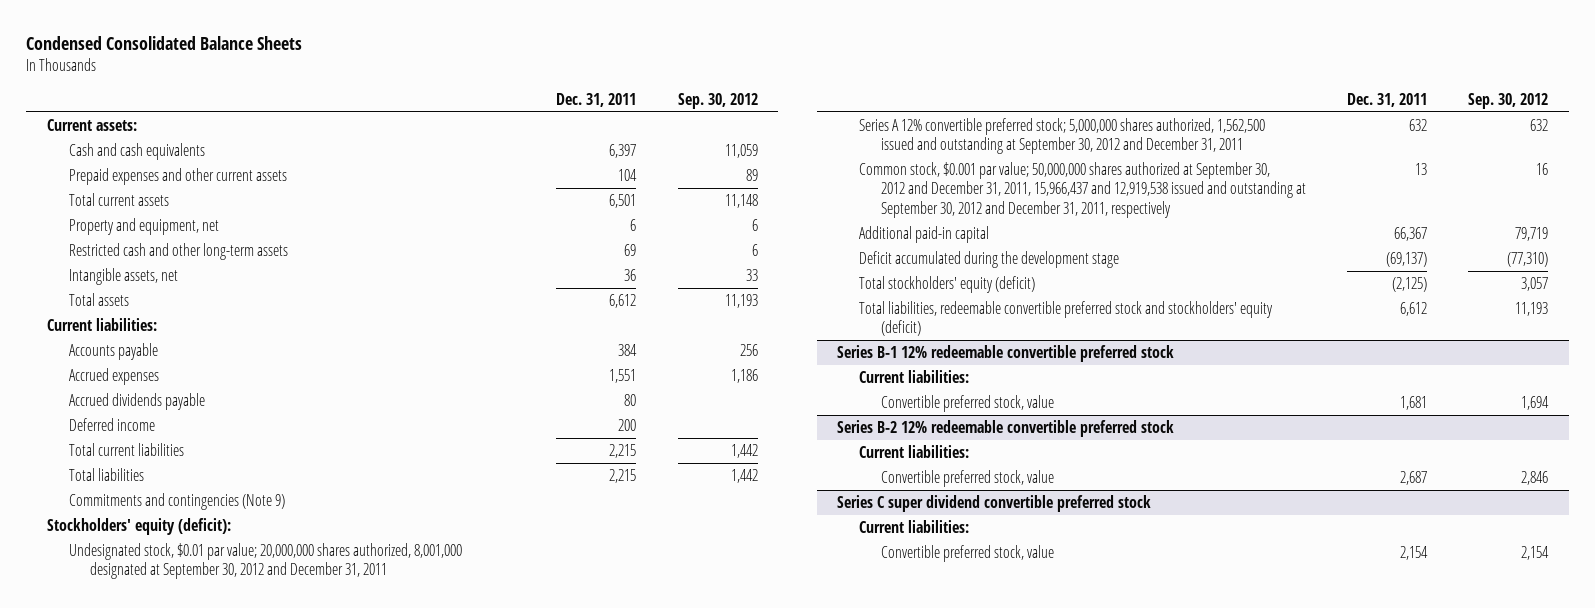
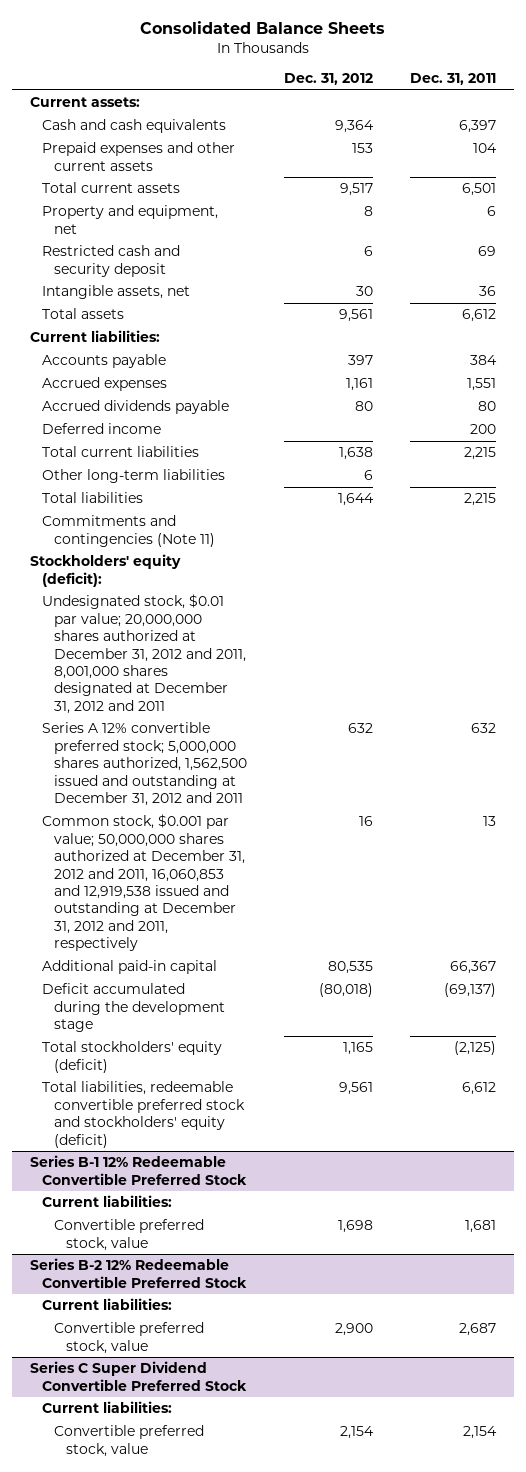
- Condensed Consolidated Balance Sheets
+ Consolidated Balance Sheets
- | Dec. 31, 2011 | Sep. 30, 2012
+ | Dec. 31, 2012 | Dec. 31, 2011
- Restricted cash and other long-term assets | 69 | 6
+ Restricted cash and security deposit | 6 | 69
+ Other long-term liabilities | 6 |
- Commitments and contingencies (Note 9)
+ Commitments and contingencies (Note 11)
- Undesignated stock, $0.01 par value; 20,000,000 shares authorized, 8,001,000 designated at September 30, 2012 and December 31, 2011
- Series A 12% convertible preferred stock; 5,000,000 shares authorized, 1,562,500 issued and outstanding at September 30, 2012 and December 31, 2011 | 632 | 632
- Common stock, $0.001 par value; 50,000,000 shares authorized at September 30, 2012 and December 31, 2011, 15,966,437 and 12,919,538 issued and outstanding at September 30, 2012 and December 31, 2011, respectively | 13 | 16
+ Undesignated stock, $0.01 par value; 20,000,000 shares authorized at December 31, 2012 and 2011, 8,001,000 shares designated at December 31, 2012 and 2011
+ Series A 12% convertible preferred stock; 5,000,000 shares authorized, 1,562,500 issued and outstanding at December 31, 2012 and 2011 | 632 | 632
+ Common stock, $0.001 par value; 50,000,000 shares authorized at December 31, 2012 and 2011, 16,060,853 and 12,919,538 issued and outstanding at December 31, 2012 and 2011, respectively | 16 | 13
- Series B-1 12% redeemable convertible preferred stock
+ Series B-1 12% Redeemable Convertible Preferred Stock
- Series B-2 12% redeemable convertible preferred stock
+ Series B-2 12% Redeemable Convertible Preferred Stock
- Series C super dividend convertible preferred stock
+ Series C Super Dividend Convertible Preferred Stock

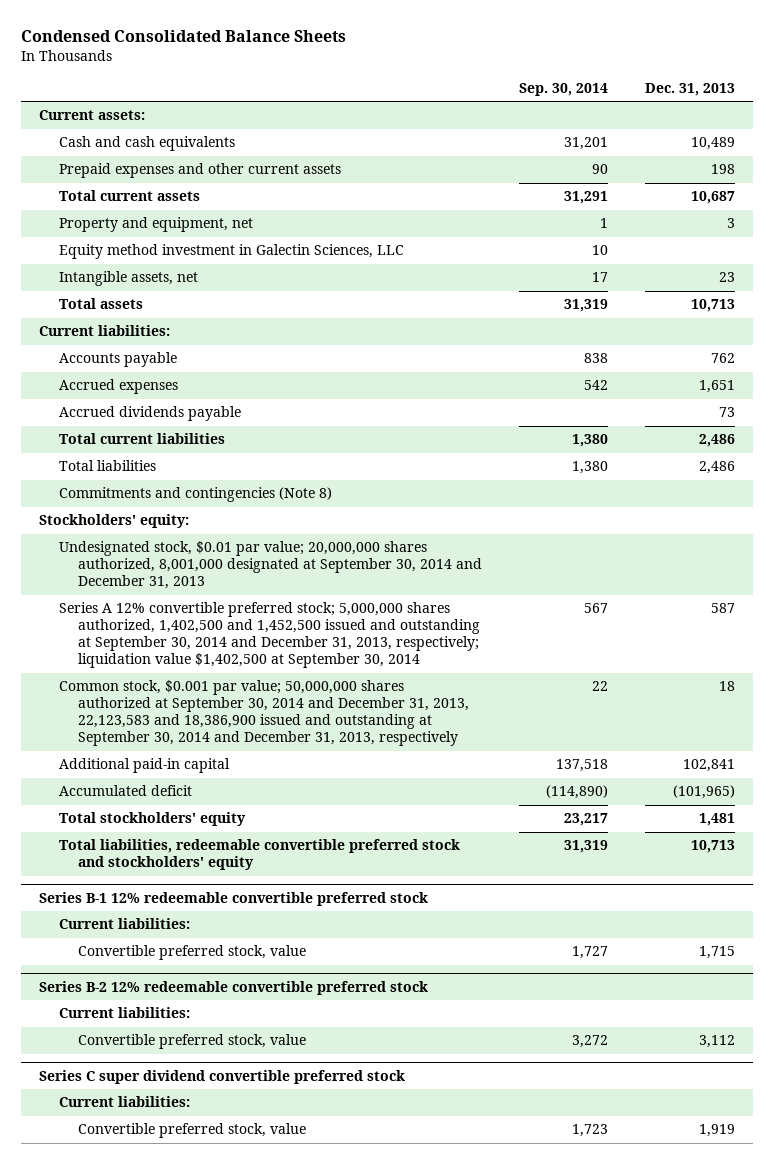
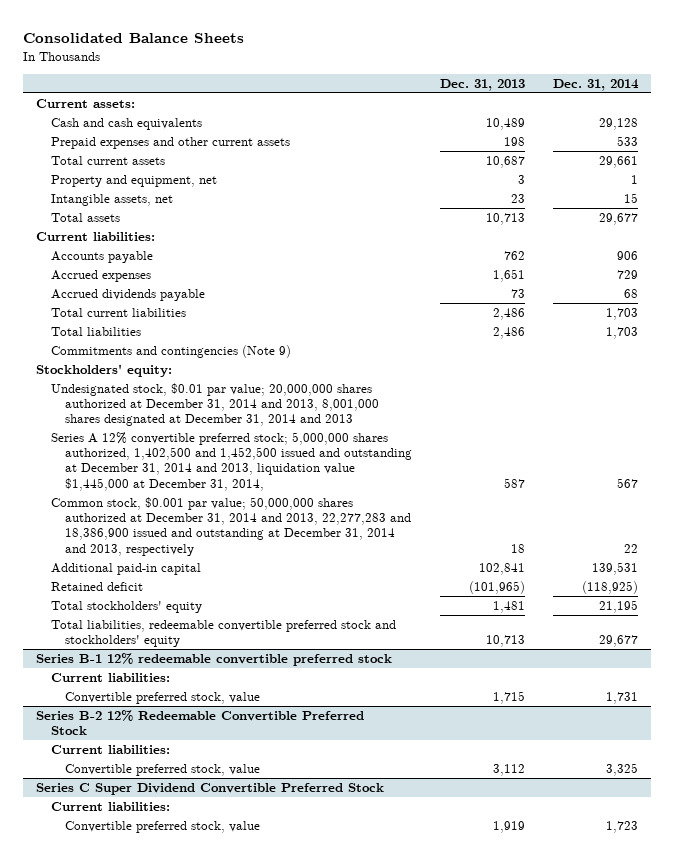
- Condensed Consolidated Balance Sheets
+ Consolidated Balance Sheets
- | Sep. 30, 2014 | Dec. 31, 2013
+ | Dec. 31, 2013 | Dec. 31, 2014
- Equity method investment in Galectin Sciences, LLC | 10 |
- Commitments and contingencies (Note 8)
+ Commitments and contingencies (Note 9)
- Undesignated stock, $0.01 par value; 20,000,000 shares authorized, 8,001,000 designated at September 30, 2014 and December 31, 2013
- Series A 12% convertible preferred stock; 5,000,000 shares authorized, 1,402,500 and 1,452,500 issued and outstanding at September 30, 2014 and December 31, 2013, respectively; liquidation value $1,402,500 at September 30, 2014 | 567 | 587
- Common stock, $0.001 par value; 50,000,000 shares authorized at September 30, 2014 and December 31, 2013, 22,123,583 and 18,386,900 issued and outstanding at September 30, 2014 and December 31, 2013, respectively | 22 | 18
+ Undesignated stock, $0.01 par value; 20,000,000 shares authorized at December 31, 2014 and 2013, 8,001,000 shares designated at December 31, 2014 and 2013
+ Series A 12% convertible preferred stock; 5,000,000 shares authorized, 1,402,500 and 1,452,500 issued and outstanding at December 31, 2014 and 2013, liquidation value $1,445,000 at December 31, 2014, | 587 | 567
+ Common stock, $0.001 par value; 50,000,000 shares authorized at December 31, 2014 and 2013, 22,277,283 and 18,386,900 issued and outstanding at December 31, 2014 and 2013, respectively | 18 | 22
- Accumulated deficit | (114,890) | (101,965)
+ Retained deficit | (101,965) | (118,925)
- Series B-2 12% redeemable convertible preferred stock
+ Series B-2 12% Redeemable Convertible Preferred Stock
- Series C super dividend convertible preferred stock
+ Series C Super Dividend Convertible Preferred Stock

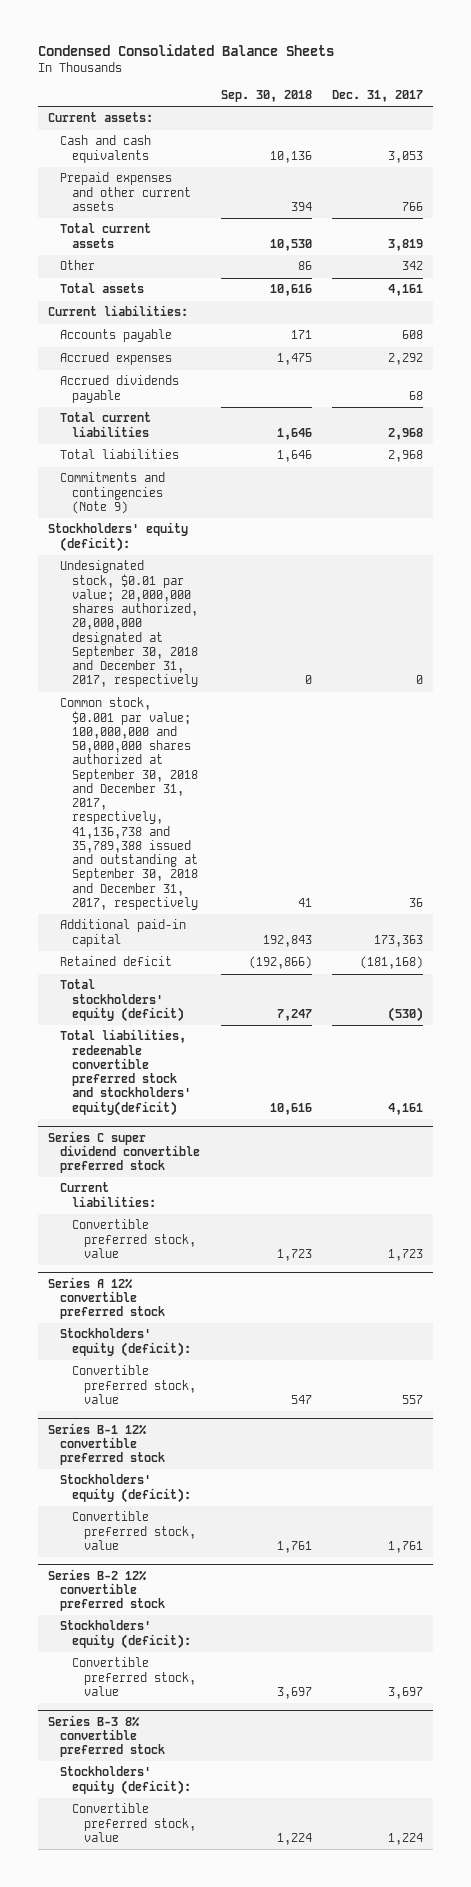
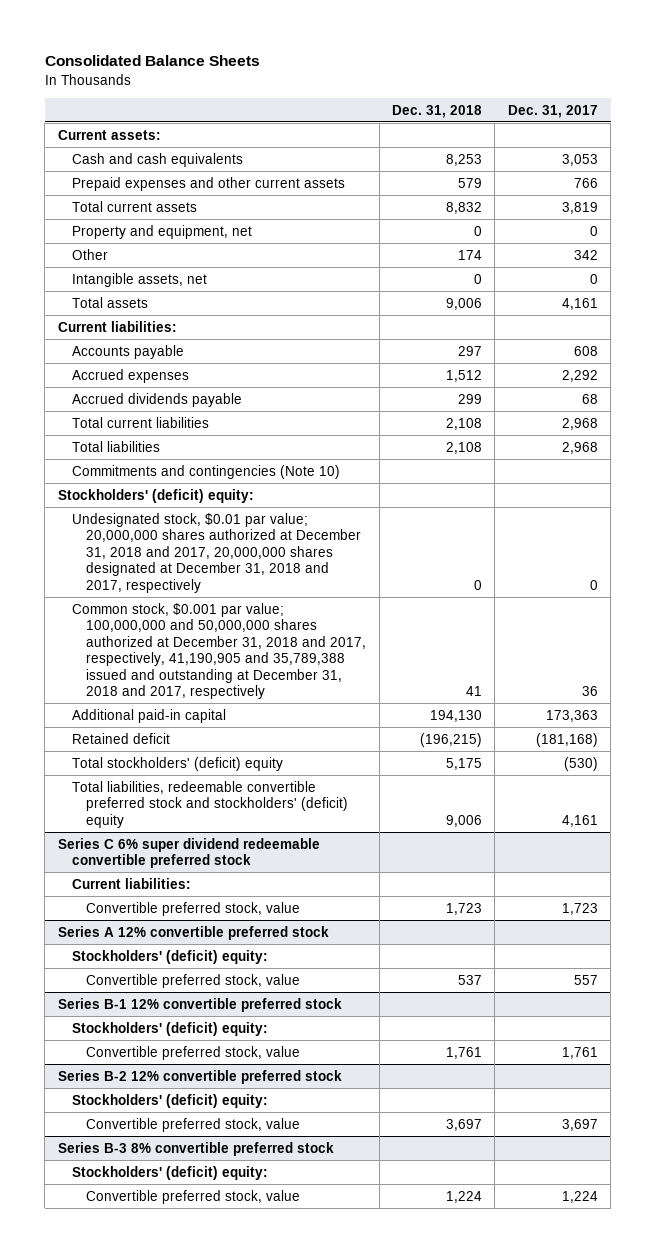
- Condensed Consolidated Balance Sheets
+ Consolidated Balance Sheets
- | Sep. 30, 2018 | Dec. 31, 2017
+ | Dec. 31, 2018 | Dec. 31, 2017
+ Property and equipment, net | 0 | 0
+ Intangible assets, net | 0 | 0
- Commitments and contingencies (Note 9)
- Stockholders' equity (deficit):
- Undesignated stock, $0.01 par value; 20,000,000 shares authorized, 20,000,000 designated at September 30, 2018 and December 31, 2017, respectively | 0 | 0
- Common stock, $0.001 par value; 100,000,000 and 50,000,000 shares authorized at September 30, 2018 and December 31, 2017, respectively, 41,136,738 and 35,789,388 issued and outstanding at September 30, 2018 and December 31, 2017, respectively | 41 | 36
+ Commitments and contingencies (Note 10)
+ Stockholders' (deficit) equity:
+ Undesignated stock, $0.01 par value; 20,000,000 shares authorized at December 31, 2018 and 2017, 20,000,000 shares designated at December 31, 2018 and 2017, respectively | 0 | 0
+ Common stock, $0.001 par value; 100,000,000 and 50,000,000 shares authorized at December 31, 2018 and 2017, respectively, 41,190,905 and 35,789,388 issued and outstanding at December 31, 2018 and 2017, respectively | 41 | 36
- Total stockholders' equity (deficit) | 7,247 | (530)
- Total liabilities, redeemable convertible preferred stock and stockholders' equity(deficit) | 10,616 | 4,161
- Series C super dividend convertible preferred stock
+ Total stockholders' (deficit) equity | 5,175 | (530)
+ Total liabilities, redeemable convertible preferred stock and stockholders' (deficit) equity | 9,006 | 4,161
+ Series C 6% super dividend redeemable convertible preferred stock
@ Series A 12% convertible preferred stock
- Stockholders' equity (deficit):
+ Stockholders' (deficit) equity:
@ Series B-1 12% convertible preferred stock
- Stockholders' equity (deficit):
+ Stockholders' (deficit) equity:
@ Series B-2 12% convertible preferred stock
- Stockholders' equity (deficit):
+ Stockholders' (deficit) equity:
@ Series B-3 8% convertible preferred stock
- Stockholders' equity (deficit):
+ Stockholders' (deficit) equity:

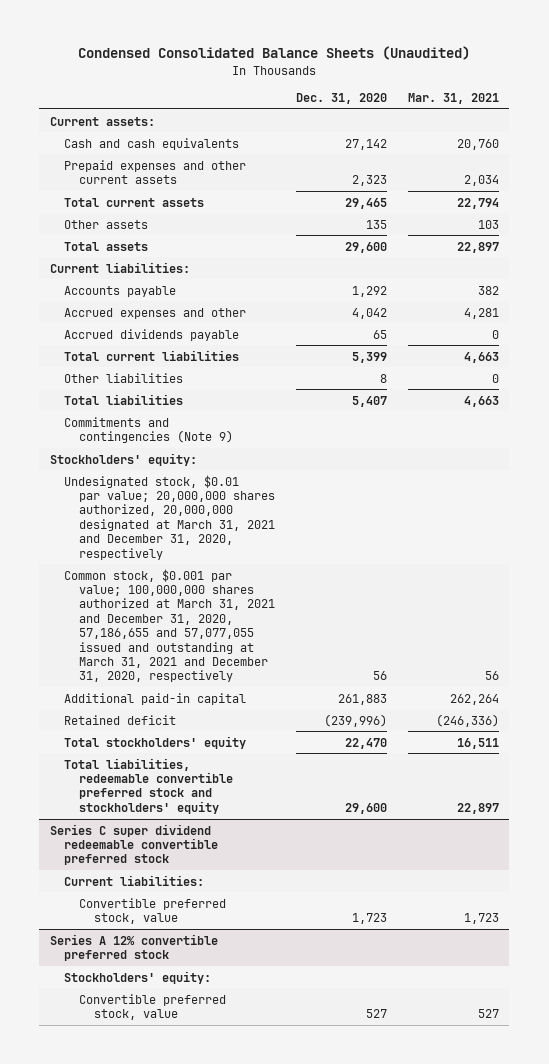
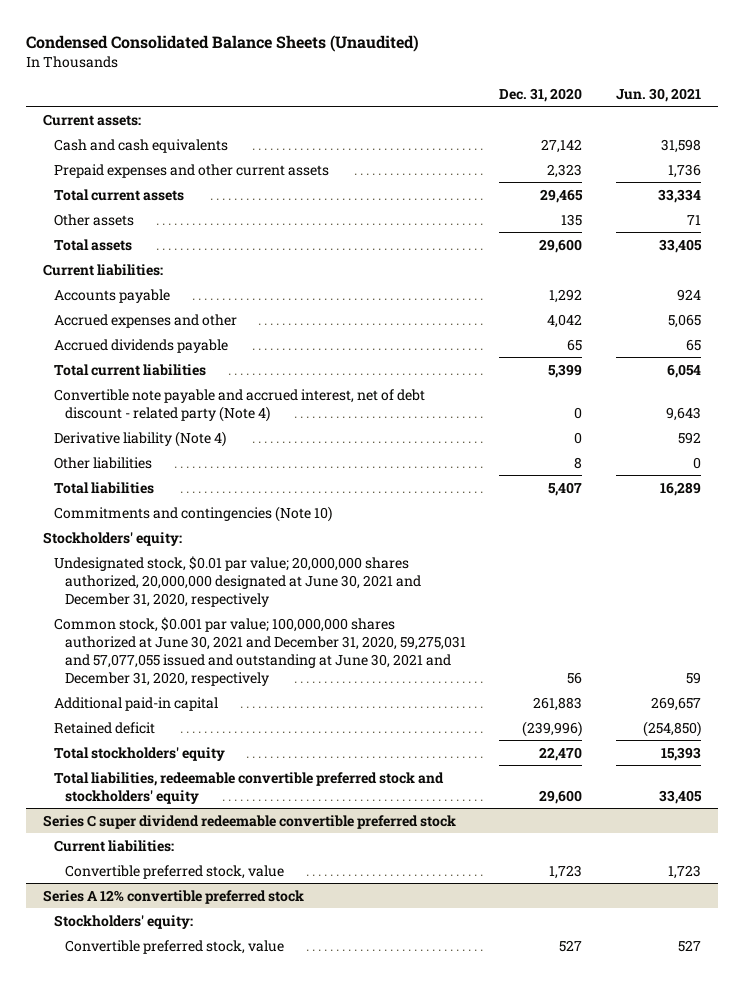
- | Dec. 31, 2020 | Mar. 31, 2021
+ | Dec. 31, 2020 | Jun. 30, 2021
+ Convertible note payable and accrued interest, net of debt discount - related party (Note 4) | 0 | 9,643
+ Derivative liability (Note 4) | 0 | 592
- Commitments and contingencies (Note 9)
+ Commitments and contingencies (Note 10)
- Undesignated stock, $0.01 par value; 20,000,000 shares authorized, 20,000,000 designated at March 31, 2021 and December 31, 2020, respectively
- Common stock, $0.001 par value; 100,000,000 shares authorized at March 31, 2021 and December 31, 2020, 57,186,655 and 57,077,055 issued and outstanding at March 31, 2021 and December 31, 2020, respectively | 56 | 56
+ Undesignated stock, $0.01 par value; 20,000,000 shares authorized, 20,000,000 designated at June 30, 2021 and December 31, 2020, respectively
+ Common stock, $0.001 par value; 100,000,000 shares authorized at June 30, 2021 and December 31, 2020, 59,275,031 and 57,077,055 issued and outstanding at June 30, 2021 and December 31, 2020, respectively | 56 | 59

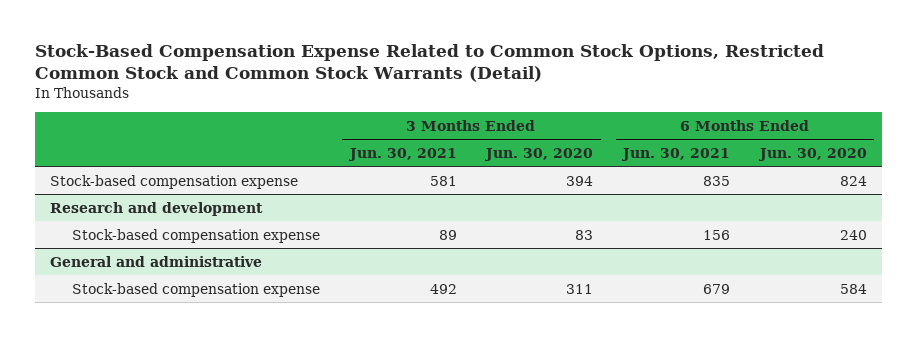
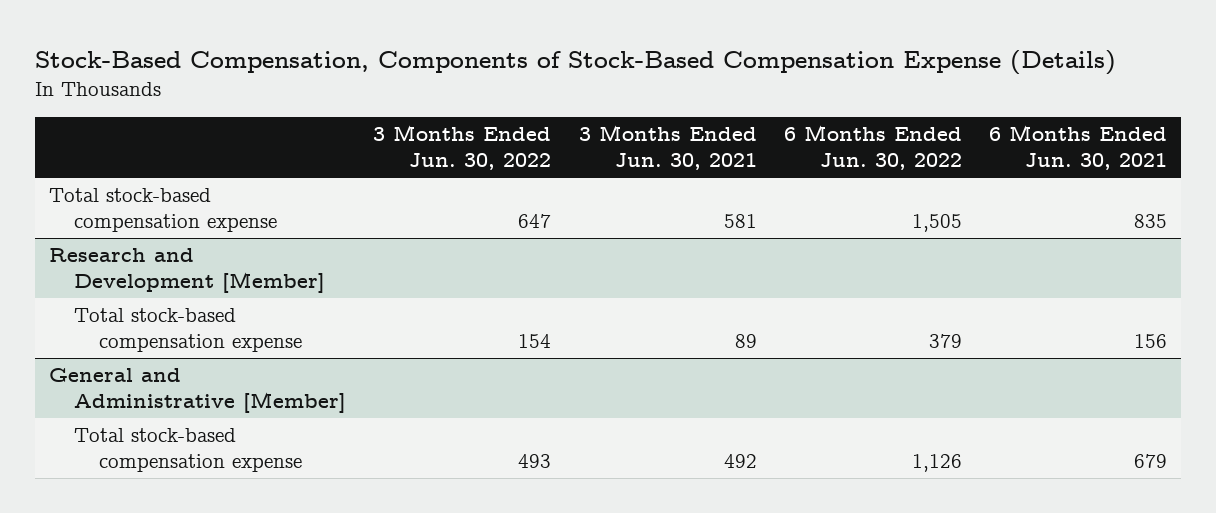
- Stock-Based Compensation Expense Related to Common Stock Options, Restricted Common Stock and Common Stock Warrants (Detail)
+ Stock-Based Compensation, Components of Stock-Based Compensation Expense (Details)
- | 3 Months Ended Jun. 30, 2021 | 3 Months Ended Jun. 30, 2020 | 6 Months Ended Jun. 30, 2021 | 6 Months Ended Jun. 30, 2020
+ | 3 Months Ended Jun. 30, 2022 | 3 Months Ended Jun. 30, 2021 | 6 Months Ended Jun. 30, 2022 | 6 Months Ended Jun. 30, 2021
- Stock-based compensation expense | 581 | 394 | 835 | 824
- Research and development
- Stock-based compensation expense | 89 | 83 | 156 | 240
- General and administrative
- Stock-based compensation expense | 492 | 311 | 679 | 584
+ Total stock-based compensation expense | 647 | 581 | 1,505 | 835
+ Research and Development [Member]
+ Total stock-based compensation expense | 154 | 89 | 379 | 156
+ General and Administrative [Member]
+ Total stock-based compensation expense | 493 | 492 | 1,126 | 679

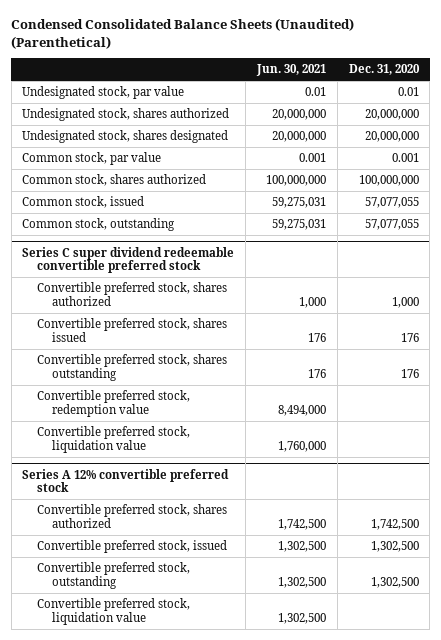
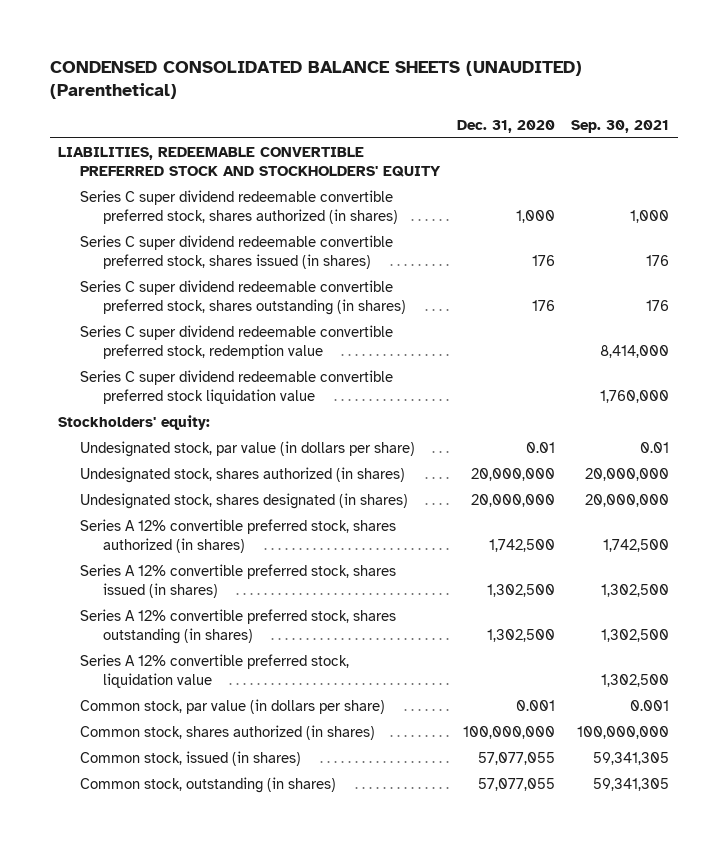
- Condensed Consolidated Balance Sheets (Unaudited) (Parenthetical)
+ CONDENSED CONSOLIDATED BALANCE SHEETS (UNAUDITED) (Parenthetical)
- | Jun. 30, 2021 | Dec. 31, 2020
+ | Dec. 31, 2020 | Sep. 30, 2021
- Undesignated stock, par value | 0.01 | 0.01
- Undesignated stock, shares authorized | 20,000,000 | 20,000,000
- Undesignated stock, shares designated | 20,000,000 | 20,000,000
- Common stock, par value | 0.001 | 0.001
- Common stock, shares authorized | 100,000,000 | 100,000,000
- Common stock, issued | 59,275,031 | 57,077,055
- Common stock, outstanding | 59,275,031 | 57,077,055
- Series C super dividend redeemable convertible preferred stock
- Convertible preferred stock, shares authorized | 1,000 | 1,000
- Convertible preferred stock, shares issued | 176 | 176
- Convertible preferred stock, shares outstanding | 176 | 176
- Convertible preferred stock, redemption value | 8,494,000 |
- Convertible preferred stock, liquidation value | 1,760,000 |
- Series A 12% convertible preferred stock
- Convertible preferred stock, shares authorized | 1,742,500 | 1,742,500
- Convertible preferred stock, issued | 1,302,500 | 1,302,500
- Convertible preferred stock, outstanding | 1,302,500 | 1,302,500
- Convertible preferred stock, liquidation value | 1,302,500 |
+ LIABILITIES, REDEEMABLE CONVERTIBLE PREFERRED STOCK AND STOCKHOLDERS' EQUITY
+ Series C super dividend redeemable convertible preferred stock, shares authorized (in shares) | 1,000 | 1,000
+ Series C super dividend redeemable convertible preferred stock, shares issued (in shares) | 176 | 176
+ Series C super dividend redeemable convertible preferred stock, shares outstanding (in shares) | 176 | 176
+ Series C super dividend redeemable convertible preferred stock, redemption value | | 8,414,000
+ Series C super dividend redeemable convertible preferred stock liquidation value | | 1,760,000
+ Stockholders' equity:
+ Undesignated stock, par value (in dollars per share) | 0.01 | 0.01
+ Undesignated stock, shares authorized (in shares) | 20,000,000 | 20,000,000
+ Undesignated stock, shares designated (in shares) | 20,000,000 | 20,000,000
+ Series A 12% convertible preferred stock, shares authorized (in shares) | 1,742,500 | 1,742,500
+ Series A 12% convertible preferred stock, shares issued (in shares) | 1,302,500 | 1,302,500
+ Series A 12% convertible preferred stock, shares outstanding (in shares) | 1,302,500 | 1,302,500
+ Series A 12% convertible preferred stock, liquidation value | | 1,302,500
+ Common stock, par value (in dollars per share) | 0.001 | 0.001
+ Common stock, shares authorized (in shares) | 100,000,000 | 100,000,000
+ Common stock, issued (in shares) | 57,077,055 | 59,341,305
+ Common stock, outstanding (in shares) | 57,077,055 | 59,341,305

